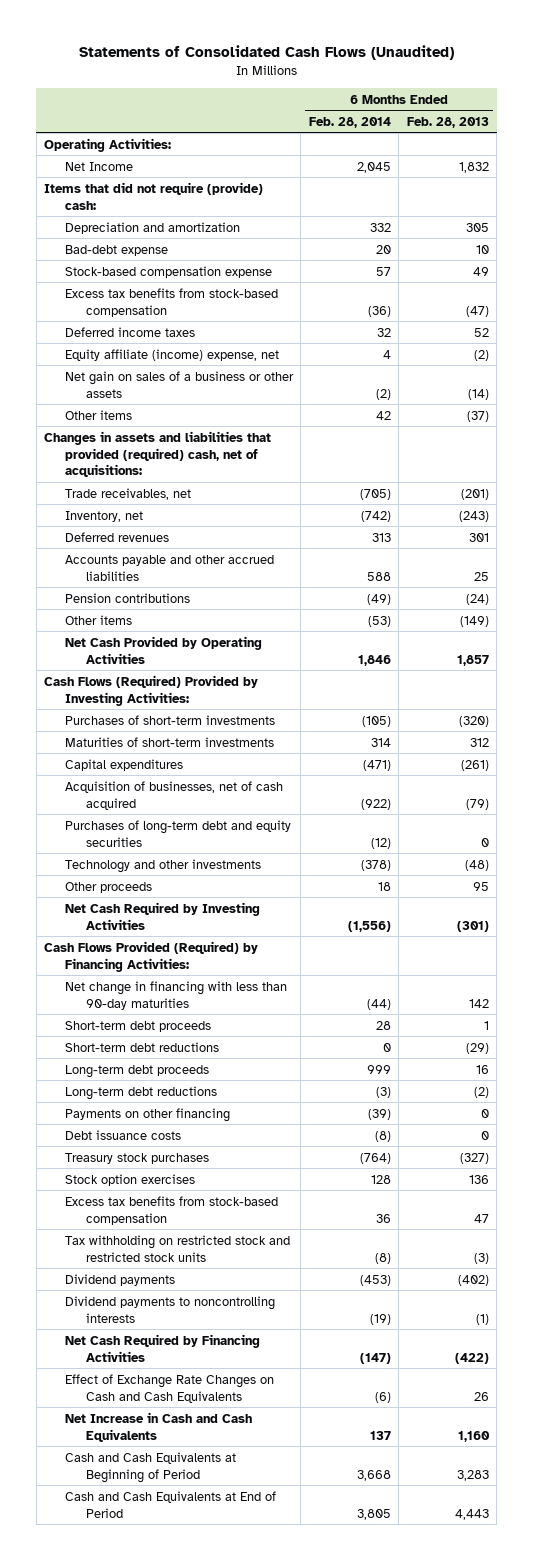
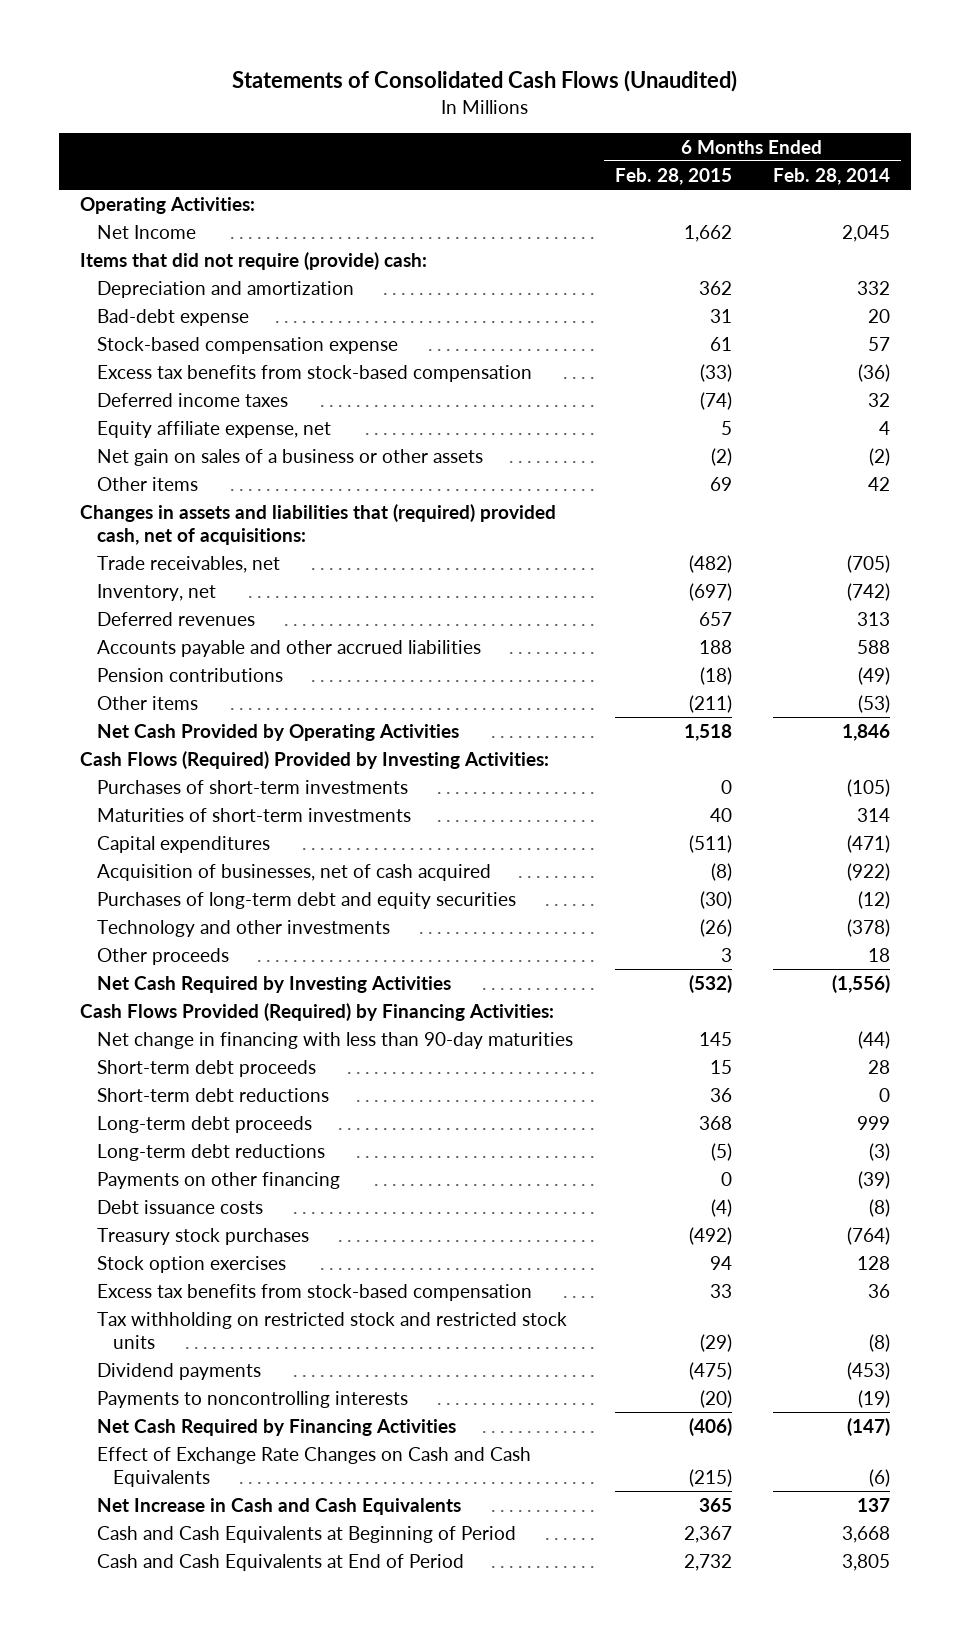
- | 6 Months Ended Feb. 28, 2014 | 6 Months Ended Feb. 28, 2013
+ | 6 Months Ended Feb. 28, 2015 | 6 Months Ended Feb. 28, 2014
- Equity affiliate (income) expense, net | 4 | (2)
+ Equity affiliate expense, net | 5 | 4
- Changes in assets and liabilities that provided (required) cash, net of acquisitions:
+ Changes in assets and liabilities that (required) provided cash, net of acquisitions:
- Dividend payments to noncontrolling interests | (19) | (1)
+ Payments to noncontrolling interests | (20) | (19)

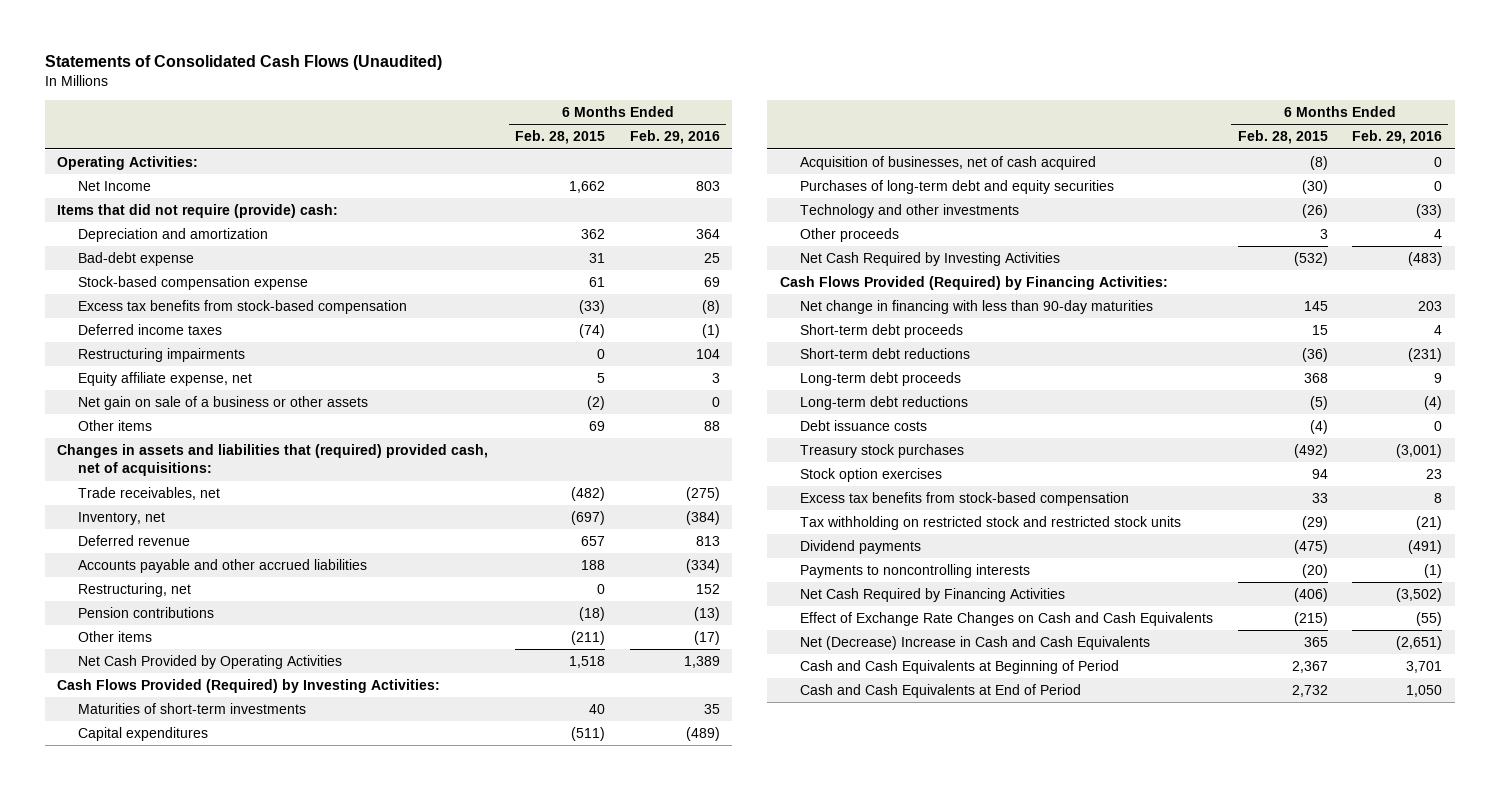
- | 6 Months Ended Feb. 28, 2015 | 6 Months Ended Feb. 28, 2014
+ | 6 Months Ended Feb. 28, 2015 | 6 Months Ended Feb. 29, 2016
+ Restructuring impairments | 0 | 104
- Net gain on sales of a business or other assets | (2) | (2)
+ Net gain on sale of a business or other assets | (2) | 0
- Deferred revenues | 657 | 313
+ Deferred revenue | 657 | 813
+ Restructuring, net | 0 | 152
- Cash Flows (Required) Provided by Investing Activities:
- Purchases of short-term investments | 0 | (105)
+ Cash Flows Provided (Required) by Investing Activities:
- Short-term debt reductions | 36 | 0
+ Short-term debt reductions | (36) | (231)
- Payments on other financing | 0 | (39)
- Net Increase in Cash and Cash Equivalents | 365 | 137
+ Net (Decrease) Increase in Cash and Cash Equivalents | 365 | (2,651)

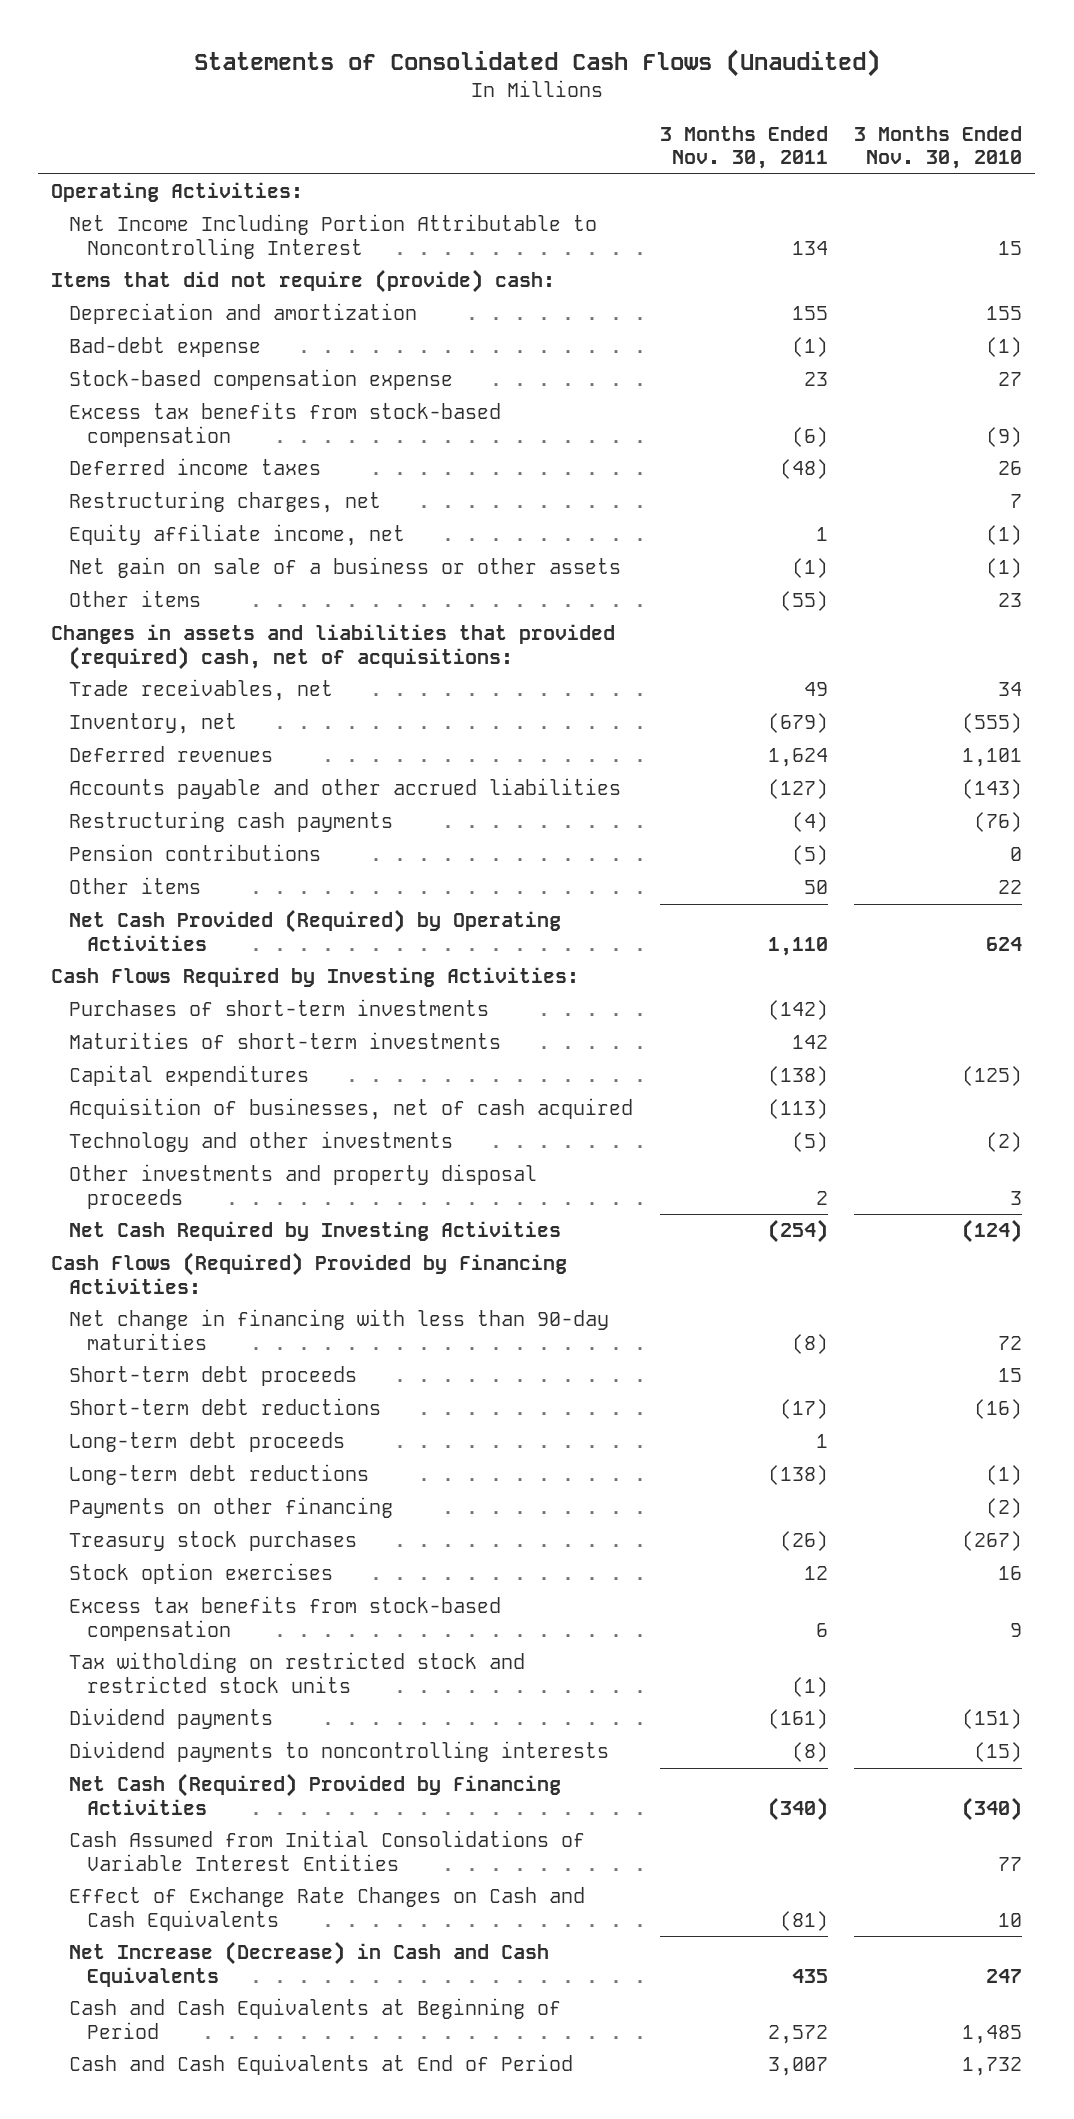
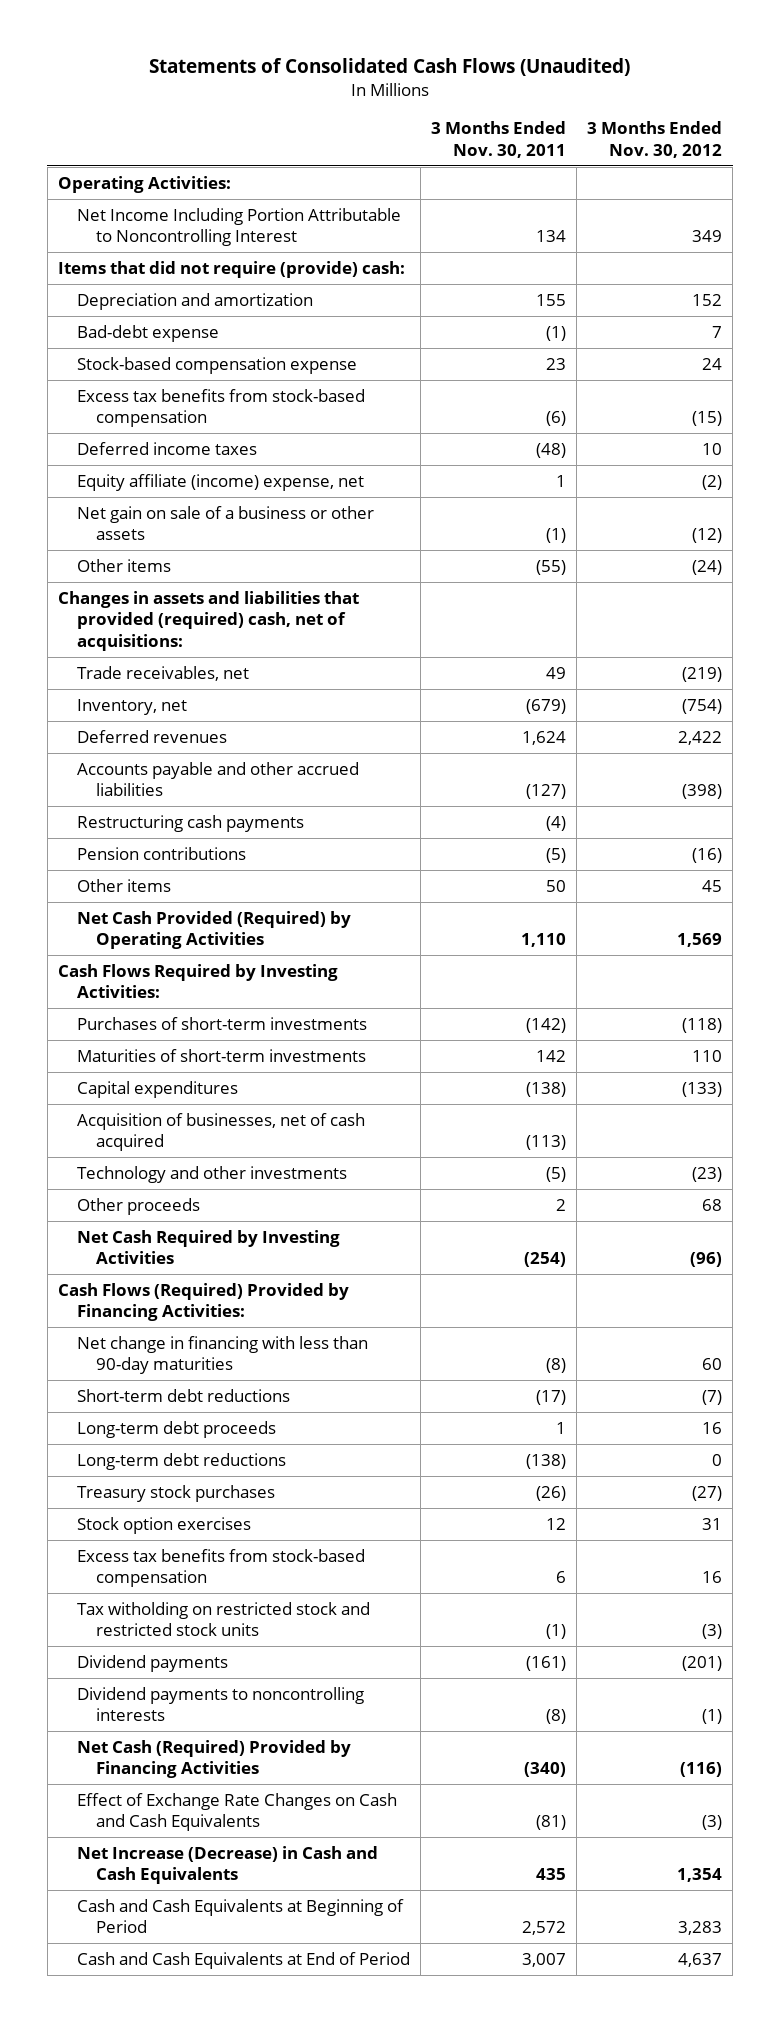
- | 3 Months Ended Nov. 30, 2011 | 3 Months Ended Nov. 30, 2010
+ | 3 Months Ended Nov. 30, 2011 | 3 Months Ended Nov. 30, 2012
- Restructuring charges, net | | 7
- Equity affiliate income, net | 1 | (1)
+ Equity affiliate (income) expense, net | 1 | (2)
- Other investments and property disposal proceeds | 2 | 3
+ Other proceeds | 2 | 68
- Short-term debt proceeds | | 15
- Payments on other financing | | (2)
- Cash Assumed from Initial Consolidations of Variable Interest Entities | | 77

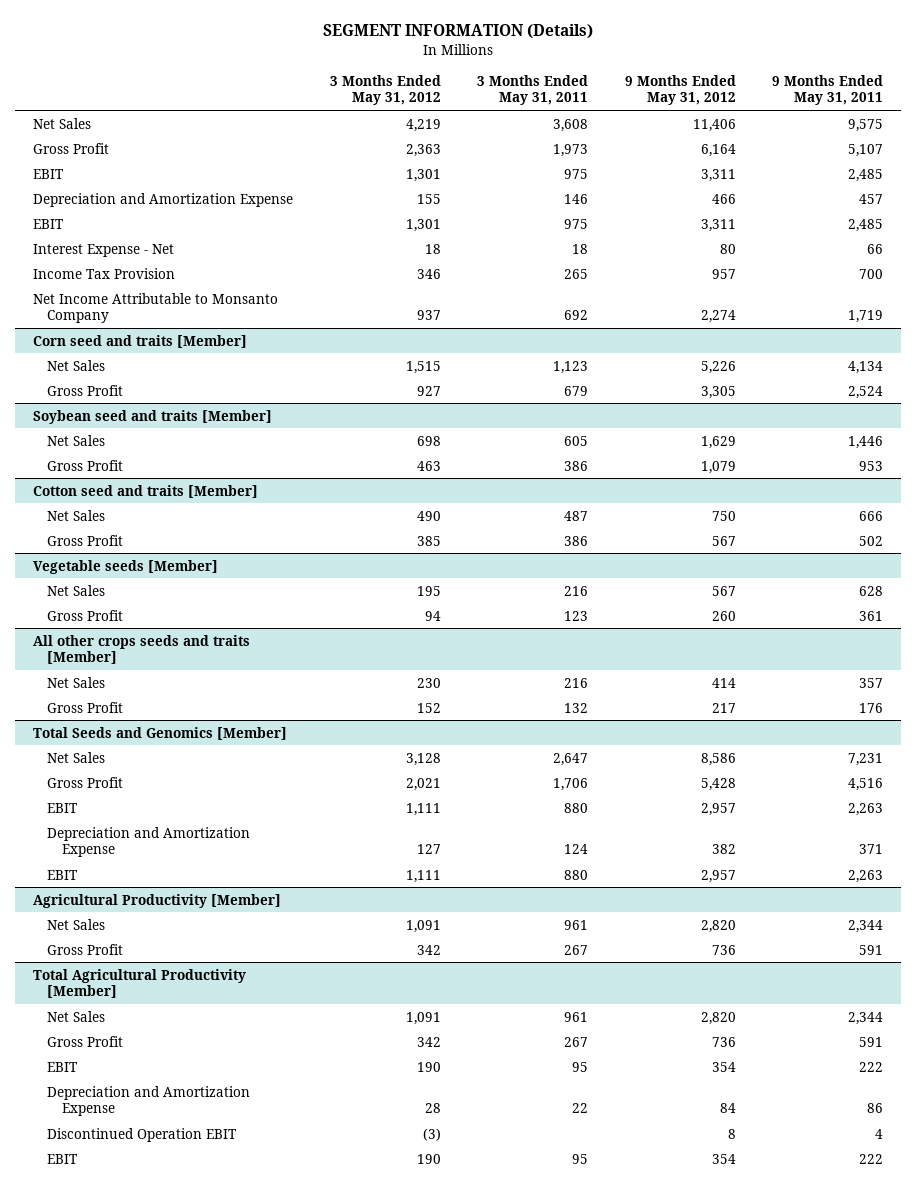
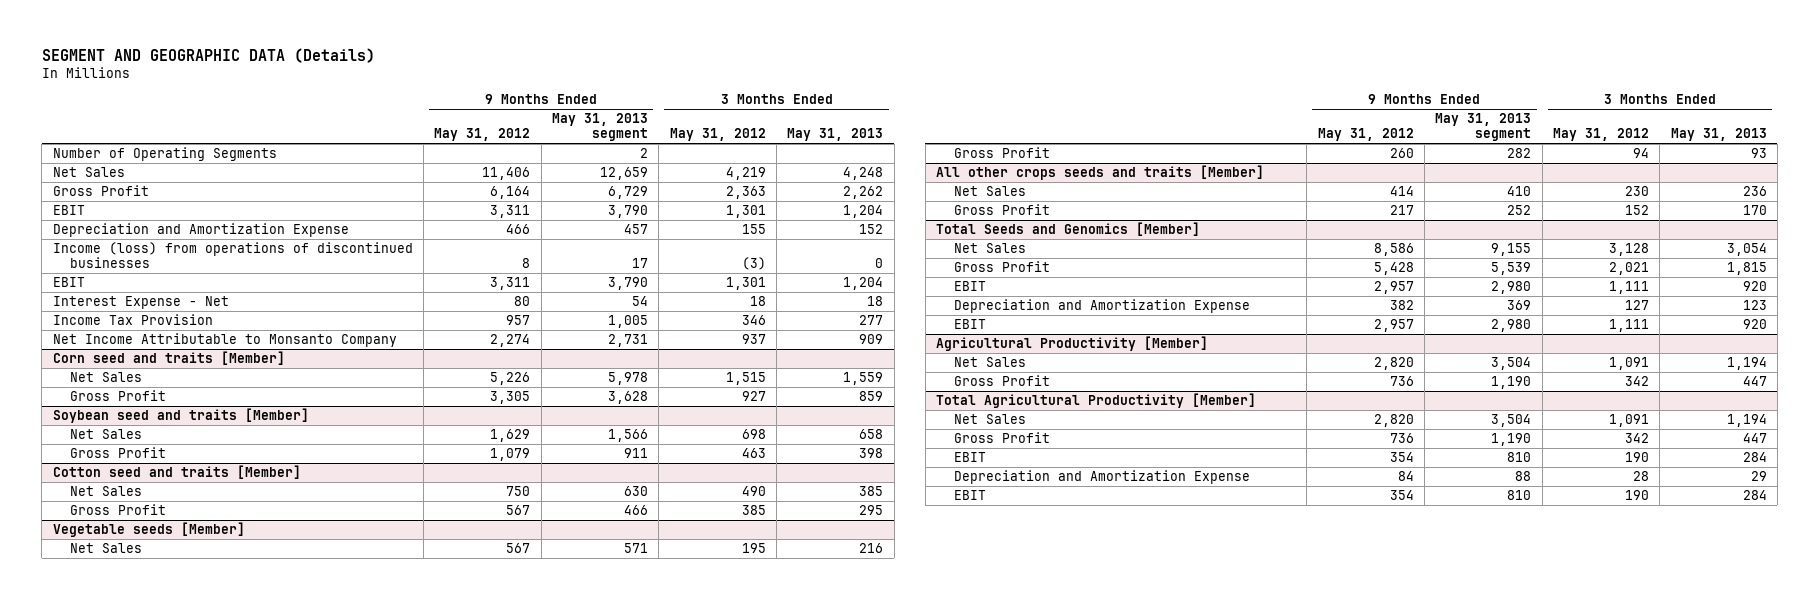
- SEGMENT INFORMATION (Details)
+ SEGMENT AND GEOGRAPHIC DATA (Details)
- | 3 Months Ended May 31, 2012 | 3 Months Ended May 31, 2011 | 9 Months Ended May 31, 2012 | 9 Months Ended May 31, 2011
+ | 9 Months Ended May 31, 2012 | 9 Months Ended May 31, 2013 segment | 3 Months Ended May 31, 2012 | 3 Months Ended May 31, 2013
+ Number of Operating Segments | | 2 | |
+ Income (loss) from operations of discontinued businesses | 8 | 17 | (3) | 0
@ Total Agricultural Productivity [Member]
- Discontinued Operation EBIT | (3) | | 8 | 4

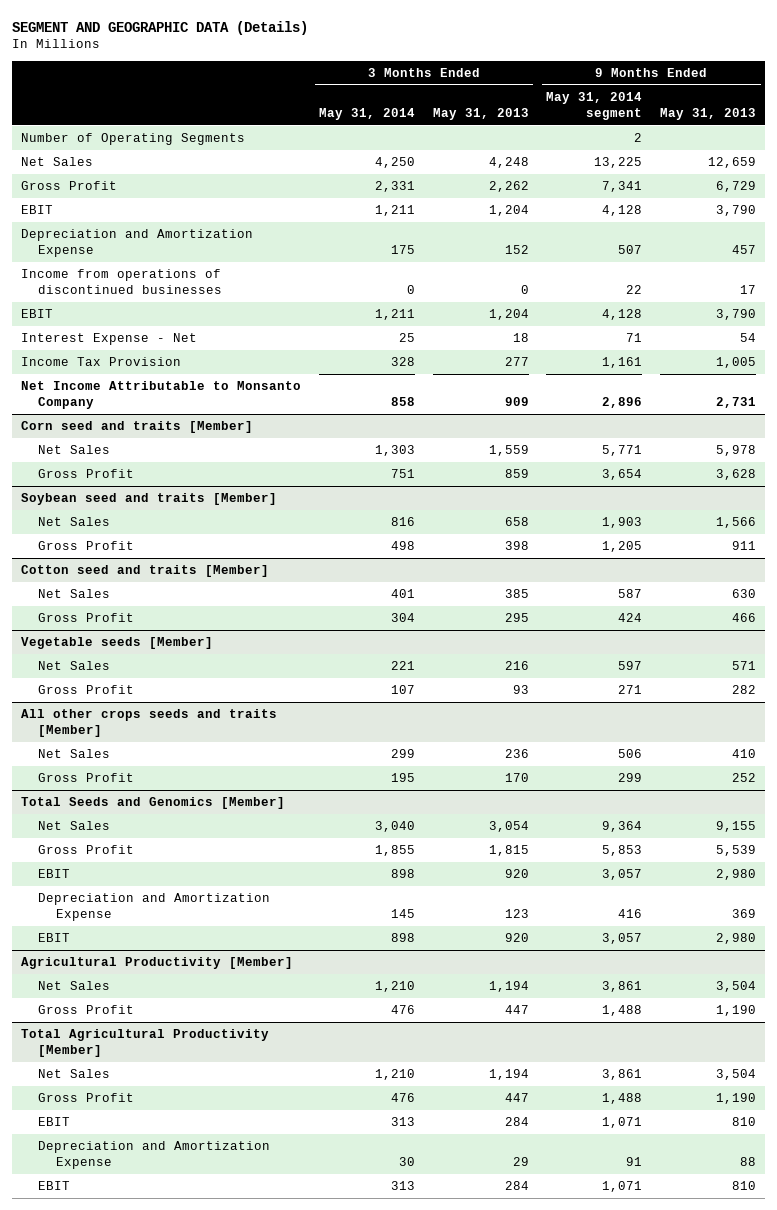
- | 9 Months Ended May 31, 2012 | 9 Months Ended May 31, 2013 segment | 3 Months Ended May 31, 2012 | 3 Months Ended May 31, 2013
+ | 3 Months Ended May 31, 2014 | 3 Months Ended May 31, 2013 | 9 Months Ended May 31, 2014 segment | 9 Months Ended May 31, 2013
- Income (loss) from operations of discontinued businesses | 8 | 17 | (3) | 0
+ Income from operations of discontinued businesses | 0 | 0 | 22 | 17

